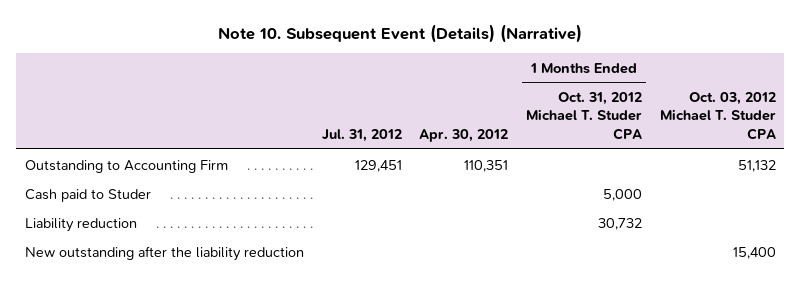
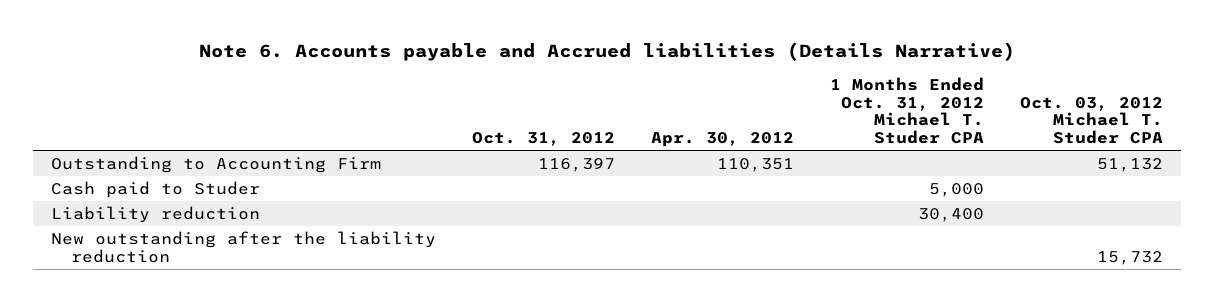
- Note 10. Subsequent Event (Details) (Narrative)
+ Note 6. Accounts payable and Accrued liabilities (Details Narrative)
- | Jul. 31, 2012 | Apr. 30, 2012 | 1 Months Ended Oct. 31, 2012 Michael T. Studer CPA | Oct. 03, 2012 Michael T. Studer CPA
+ | Oct. 31, 2012 | Apr. 30, 2012 | 1 Months Ended Oct. 31, 2012 Michael T. Studer CPA | Oct. 03, 2012 Michael T. Studer CPA
- Liability reduction | | | 30,732 |
- New outstanding after the liability reduction | | | | 15,400
+ Liability reduction | | | 30,400 |
+ New outstanding after the liability reduction | | | | 15,732

